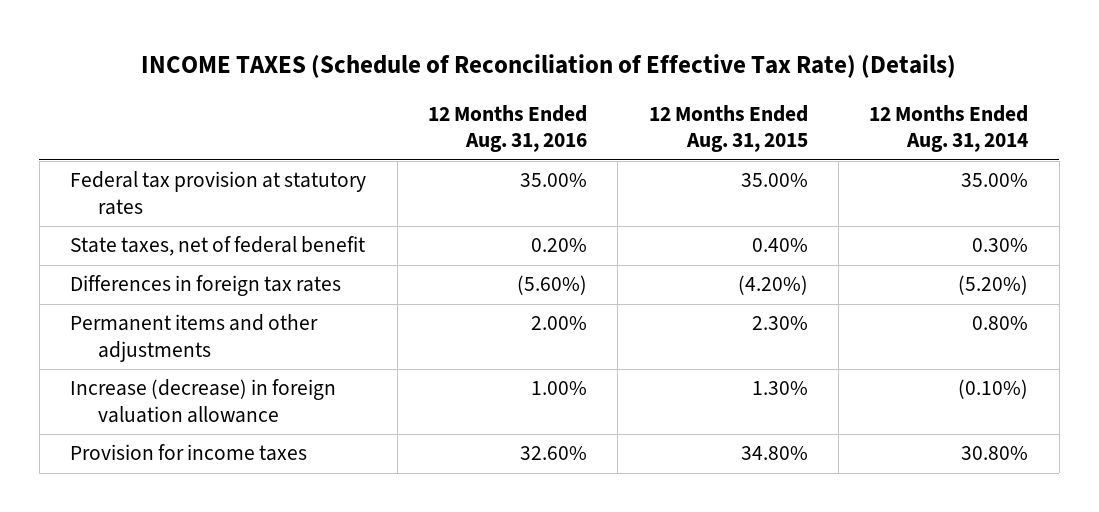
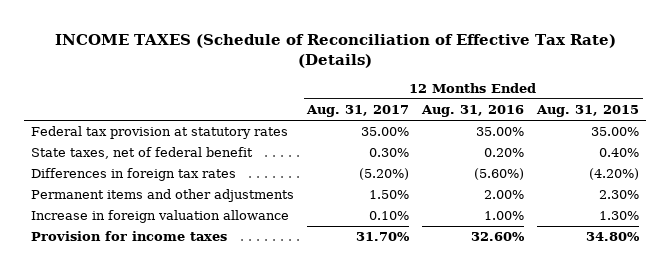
- | 12 Months Ended Aug. 31, 2016 | 12 Months Ended Aug. 31, 2015 | 12 Months Ended Aug. 31, 2014
+ | 12 Months Ended Aug. 31, 2017 | 12 Months Ended Aug. 31, 2016 | 12 Months Ended Aug. 31, 2015
- Increase (decrease) in foreign valuation allowance | 1.00% | 1.30% | (0.10%)
+ Increase in foreign valuation allowance | 0.10% | 1.00% | 1.30%

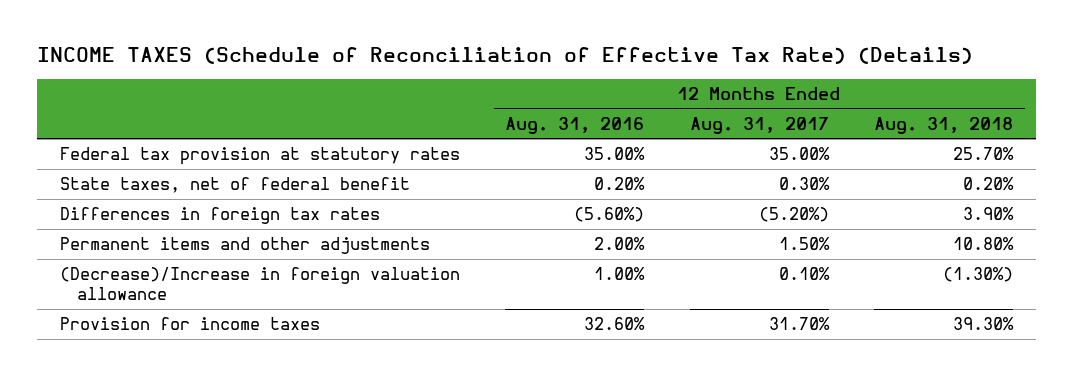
- | 12 Months Ended Aug. 31, 2017 | 12 Months Ended Aug. 31, 2016 | 12 Months Ended Aug. 31, 2015
+ | 12 Months Ended Aug. 31, 2016 | 12 Months Ended Aug. 31, 2017 | 12 Months Ended Aug. 31, 2018
- Increase in foreign valuation allowance | 0.10% | 1.00% | 1.30%
+ (Decrease)/Increase in foreign valuation allowance | 1.00% | 0.10% | (1.30%)

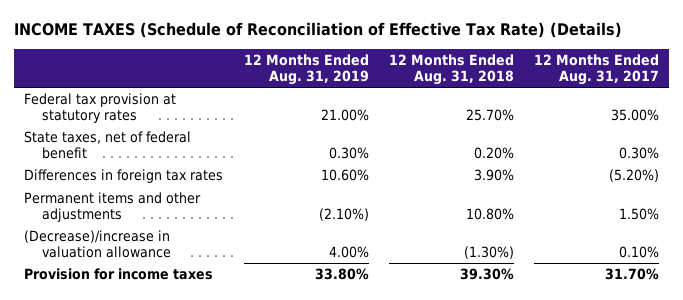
- | 12 Months Ended Aug. 31, 2016 | 12 Months Ended Aug. 31, 2017 | 12 Months Ended Aug. 31, 2018
+ | 12 Months Ended Aug. 31, 2019 | 12 Months Ended Aug. 31, 2018 | 12 Months Ended Aug. 31, 2017
- (Decrease)/Increase in foreign valuation allowance | 1.00% | 0.10% | (1.30%)
+ (Decrease)/increase in valuation allowance | 4.00% | (1.30%) | 0.10%

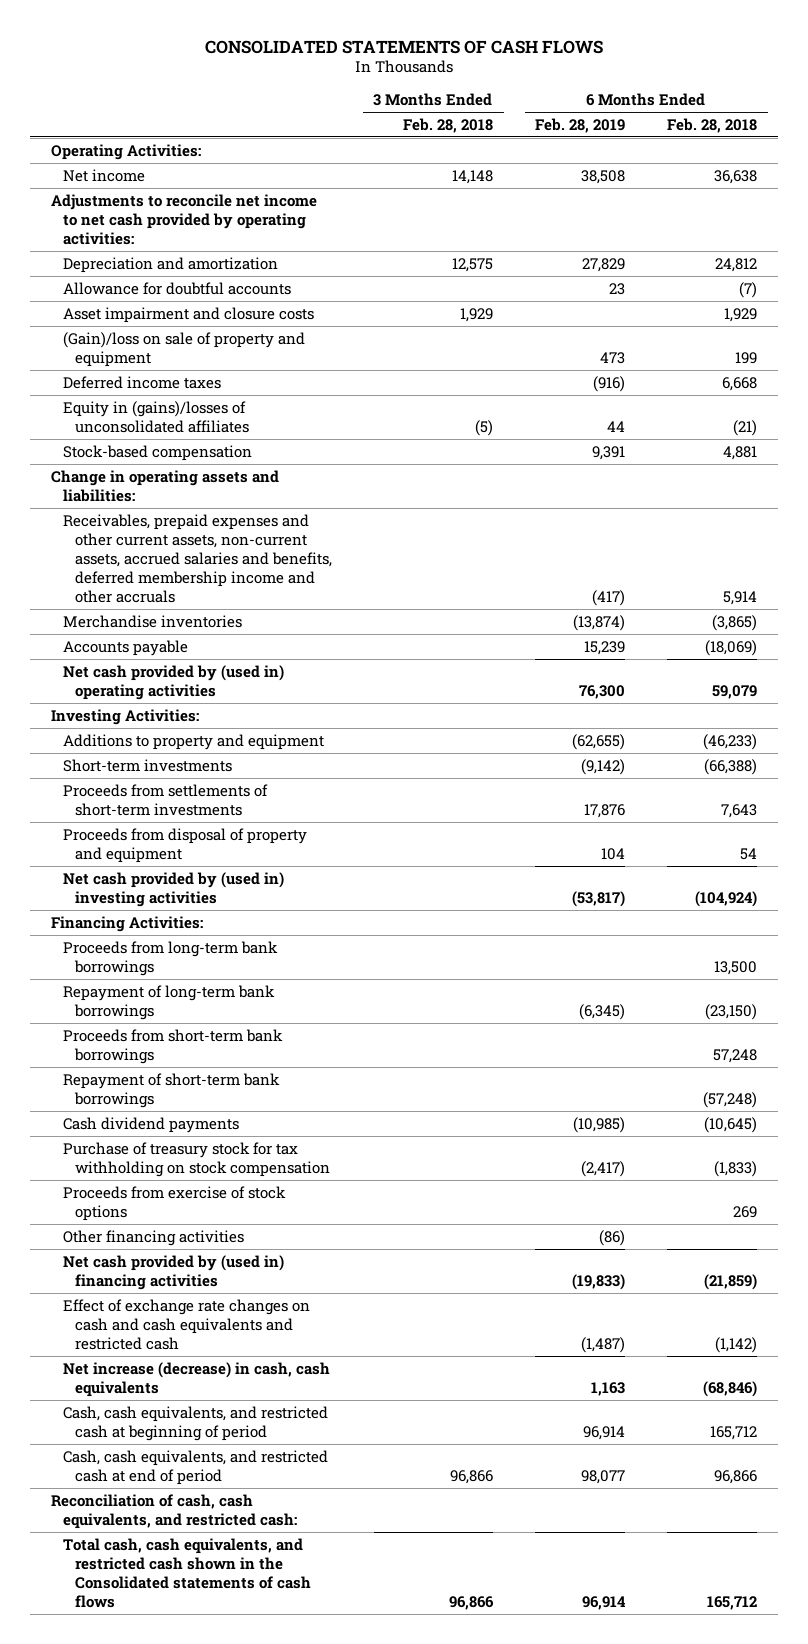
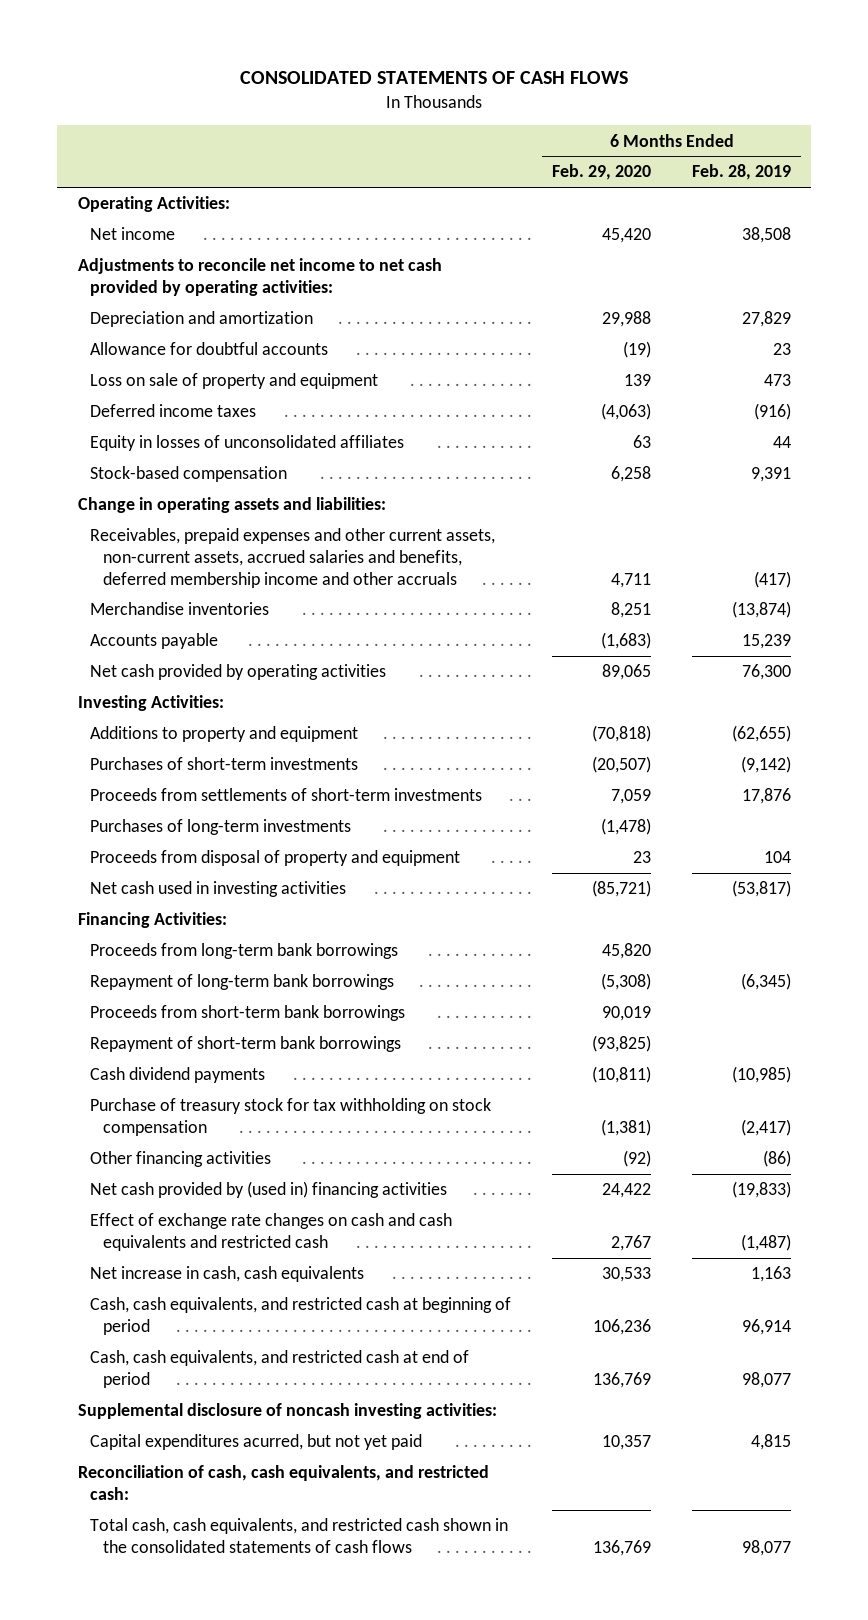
- | 3 Months Ended Feb. 28, 2018 | 6 Months Ended Feb. 28, 2019 | 6 Months Ended Feb. 28, 2018
+ | 6 Months Ended Feb. 29, 2020 | 6 Months Ended Feb. 28, 2019
- Asset impairment and closure costs | 1,929 | | 1,929
- (Gain)/loss on sale of property and equipment | | 473 | 199
+ Loss on sale of property and equipment | 139 | 473
- Equity in (gains)/losses of unconsolidated affiliates | (5) | 44 | (21)
+ Equity in losses of unconsolidated affiliates | 63 | 44
- Net cash provided by (used in) operating activities | | 76,300 | 59,079
+ Net cash provided by operating activities | 89,065 | 76,300
- Short-term investments | | (9,142) | (66,388)
+ Purchases of short-term investments | (20,507) | (9,142)
+ Purchases of long-term investments | (1,478) |
- Net cash provided by (used in) investing activities | | (53,817) | (104,924)
+ Net cash used in investing activities | (85,721) | (53,817)
- Proceeds from exercise of stock options | | | 269
- Net increase (decrease) in cash, cash equivalents | | 1,163 | (68,846)
+ Net increase in cash, cash equivalents | 30,533 | 1,163
+ Supplemental disclosure of noncash investing activities:
+ Capital expenditures acurred, but not yet paid | 10,357 | 4,815
- Total cash, cash equivalents, and restricted cash shown in the Consolidated statements of cash flows | 96,866 | 96,914 | 165,712
+ Total cash, cash equivalents, and restricted cash shown in the consolidated statements of cash flows | 136,769 | 98,077

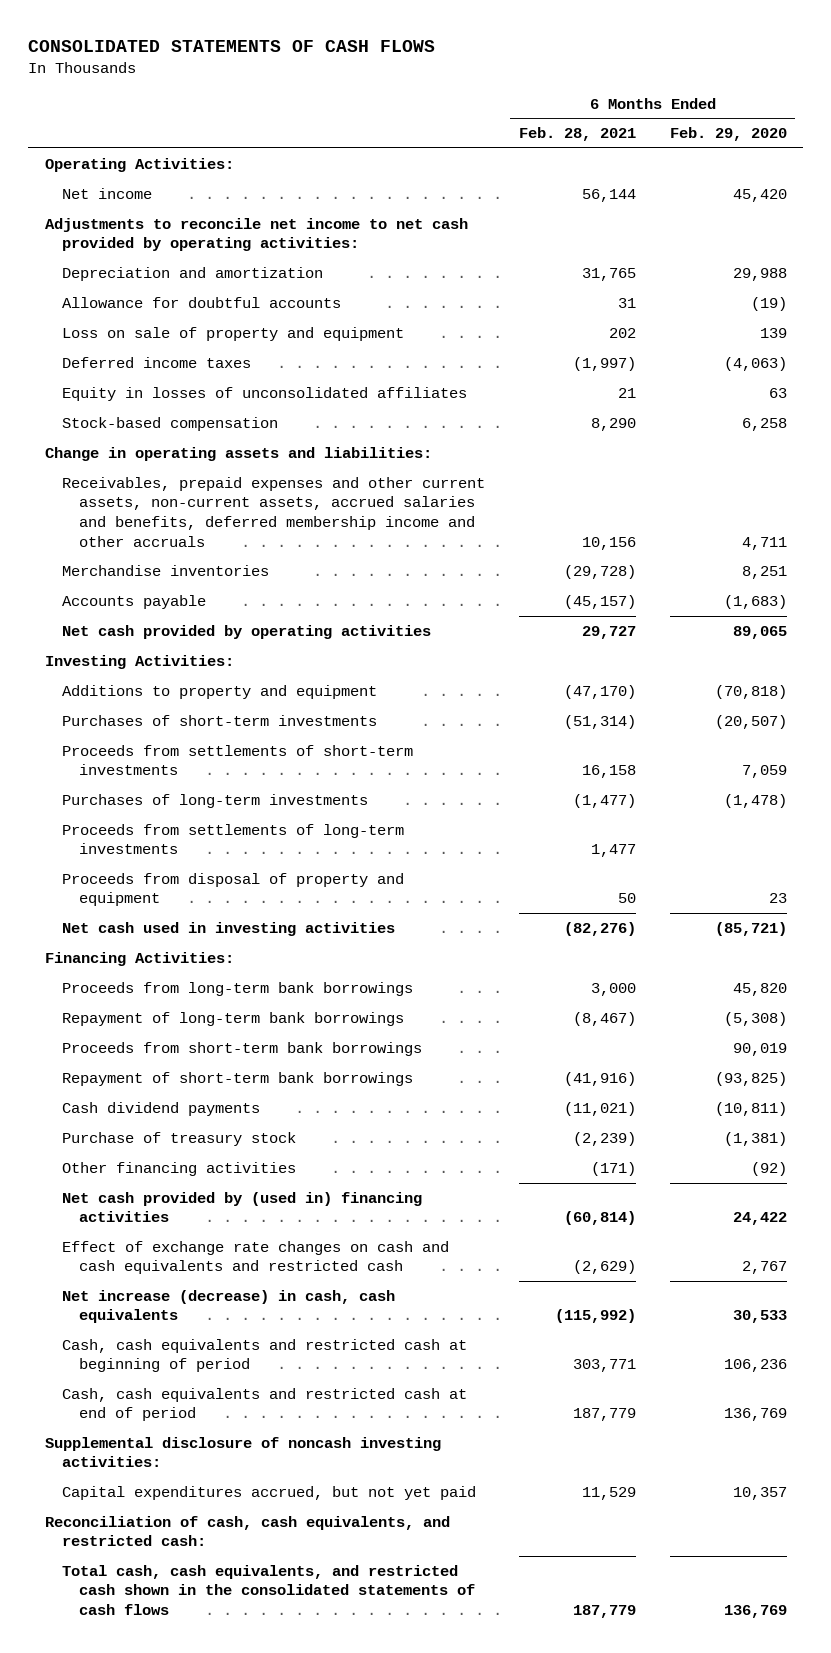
- | 6 Months Ended Feb. 29, 2020 | 6 Months Ended Feb. 28, 2019
+ | 6 Months Ended Feb. 28, 2021 | 6 Months Ended Feb. 29, 2020
+ Proceeds from settlements of long-term investments | 1,477 |
- Purchase of treasury stock for tax withholding on stock compensation | (1,381) | (2,417)
+ Purchase of treasury stock | (2,239) | (1,381)
- Net increase in cash, cash equivalents | 30,533 | 1,163
- Cash, cash equivalents, and restricted cash at beginning of period | 106,236 | 96,914
- Cash, cash equivalents, and restricted cash at end of period | 136,769 | 98,077
+ Net increase (decrease) in cash, cash equivalents | (115,992) | 30,533
+ Cash, cash equivalents and restricted cash at beginning of period | 303,771 | 106,236
+ Cash, cash equivalents and restricted cash at end of period | 187,779 | 136,769
- Capital expenditures acurred, but not yet paid | 10,357 | 4,815
+ Capital expenditures accrued, but not yet paid | 11,529 | 10,357

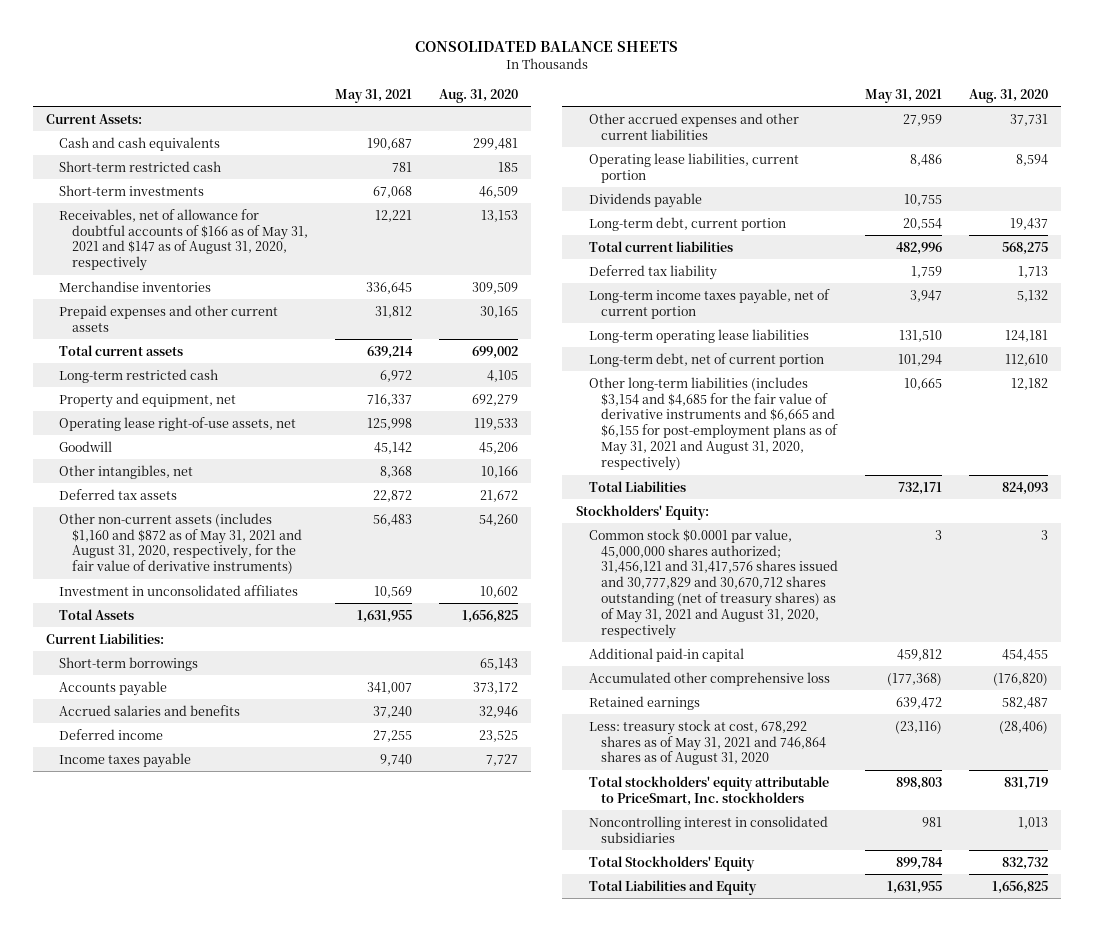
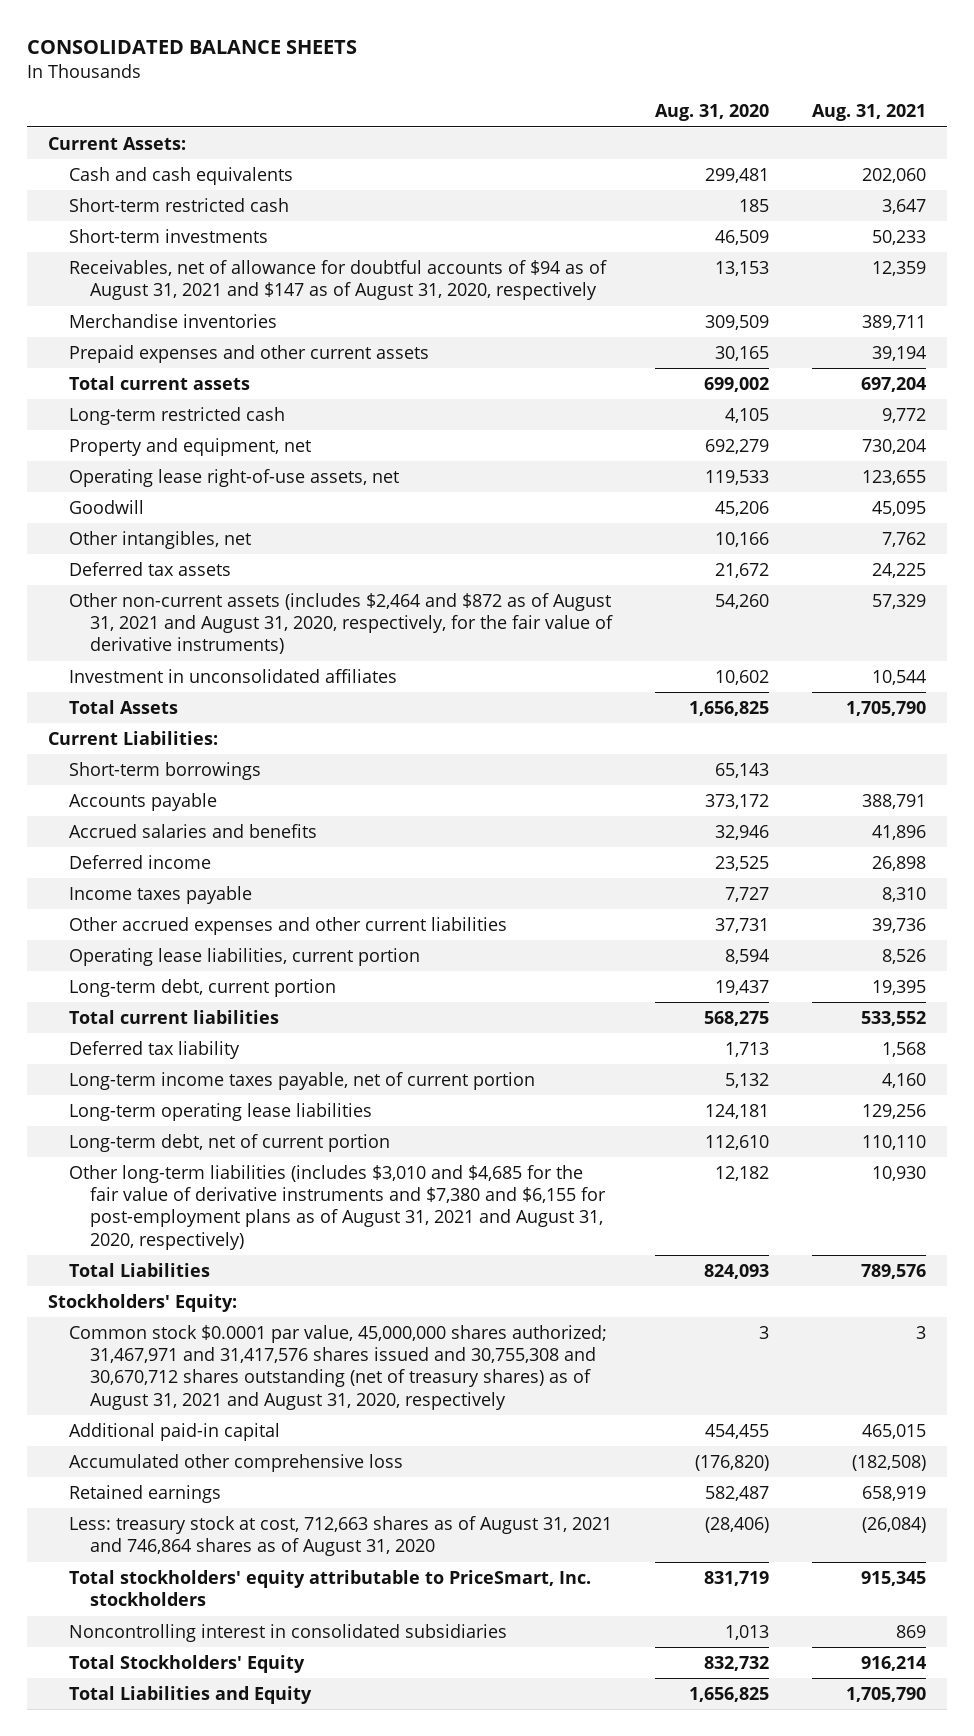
- | May 31, 2021 | Aug. 31, 2020
+ | Aug. 31, 2020 | Aug. 31, 2021
- Receivables, net of allowance for doubtful accounts of $166 as of May 31, 2021 and $147 as of August 31, 2020, respectively | 12,221 | 13,153
+ Receivables, net of allowance for doubtful accounts of $94 as of August 31, 2021 and $147 as of August 31, 2020, respectively | 13,153 | 12,359
- Other non-current assets (includes $1,160 and $872 as of May 31, 2021 and August 31, 2020, respectively, for the fair value of derivative instruments) | 56,483 | 54,260
+ Other non-current assets (includes $2,464 and $872 as of August 31, 2021 and August 31, 2020, respectively, for the fair value of derivative instruments) | 54,260 | 57,329
- Dividends payable | 10,755 |
- Other long-term liabilities (includes $3,154 and $4,685 for the fair value of derivative instruments and $6,665 and $6,155 for post-employment plans as of May 31, 2021 and August 31, 2020, respectively) | 10,665 | 12,182
+ Other long-term liabilities (includes $3,010 and $4,685 for the fair value of derivative instruments and $7,380 and $6,155 for post-employment plans as of August 31, 2021 and August 31, 2020, respectively) | 12,182 | 10,930
- Common stock $0.0001 par value, 45,000,000 shares authorized; 31,456,121 and 31,417,576 shares issued and 30,777,829 and 30,670,712 shares outstanding (net of treasury shares) as of May 31, 2021 and August 31, 2020, respectively | 3 | 3
+ Common stock $0.0001 par value, 45,000,000 shares authorized; 31,467,971 and 31,417,576 shares issued and 30,755,308 and 30,670,712 shares outstanding (net of treasury shares) as of August 31, 2021 and August 31, 2020, respectively | 3 | 3
- Less: treasury stock at cost, 678,292 shares as of May 31, 2021 and 746,864 shares as of August 31, 2020 | (23,116) | (28,406)
+ Less: treasury stock at cost, 712,663 shares as of August 31, 2021 and 746,864 shares as of August 31, 2020 | (28,406) | (26,084)

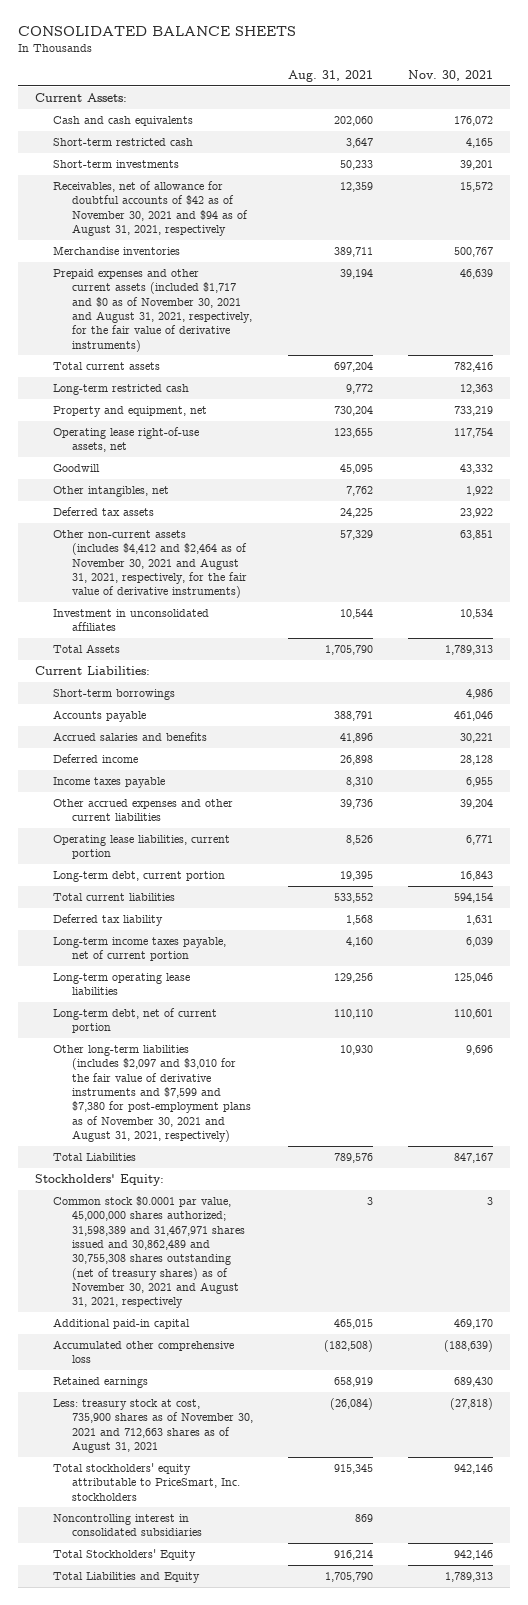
- | Aug. 31, 2020 | Aug. 31, 2021
+ | Aug. 31, 2021 | Nov. 30, 2021
- Receivables, net of allowance for doubtful accounts of $94 as of August 31, 2021 and $147 as of August 31, 2020, respectively | 13,153 | 12,359
+ Receivables, net of allowance for doubtful accounts of $42 as of November 30, 2021 and $94 as of August 31, 2021, respectively | 12,359 | 15,572
- Prepaid expenses and other current assets | 30,165 | 39,194
+ Prepaid expenses and other current assets (included $1,717 and $0 as of November 30, 2021 and August 31, 2021, respectively, for the fair value of derivative instruments) | 39,194 | 46,639
- Other non-current assets (includes $2,464 and $872 as of August 31, 2021 and August 31, 2020, respectively, for the fair value of derivative instruments) | 54,260 | 57,329
+ Other non-current assets (includes $4,412 and $2,464 as of November 30, 2021 and August 31, 2021, respectively, for the fair value of derivative instruments) | 57,329 | 63,851
- Other long-term liabilities (includes $3,010 and $4,685 for the fair value of derivative instruments and $7,380 and $6,155 for post-employment plans as of August 31, 2021 and August 31, 2020, respectively) | 12,182 | 10,930
+ Other long-term liabilities (includes $2,097 and $3,010 for the fair value of derivative instruments and $7,599 and $7,380 for post-employment plans as of November 30, 2021 and August 31, 2021, respectively) | 10,930 | 9,696
- Common stock $0.0001 par value, 45,000,000 shares authorized; 31,467,971 and 31,417,576 shares issued and 30,755,308 and 30,670,712 shares outstanding (net of treasury shares) as of August 31, 2021 and August 31, 2020, respectively | 3 | 3
+ Common stock $0.0001 par value, 45,000,000 shares authorized; 31,598,389 and 31,467,971 shares issued and 30,862,489 and 30,755,308 shares outstanding (net of treasury shares) as of November 30, 2021 and August 31, 2021, respectively | 3 | 3
- Less: treasury stock at cost, 712,663 shares as of August 31, 2021 and 746,864 shares as of August 31, 2020 | (28,406) | (26,084)
+ Less: treasury stock at cost, 735,900 shares as of November 30, 2021 and 712,663 shares as of August 31, 2021 | (26,084) | (27,818)

